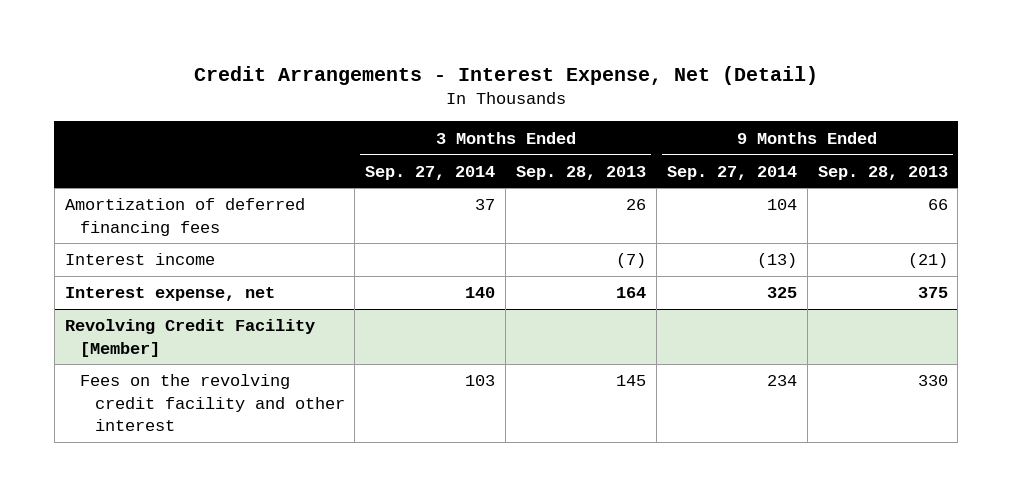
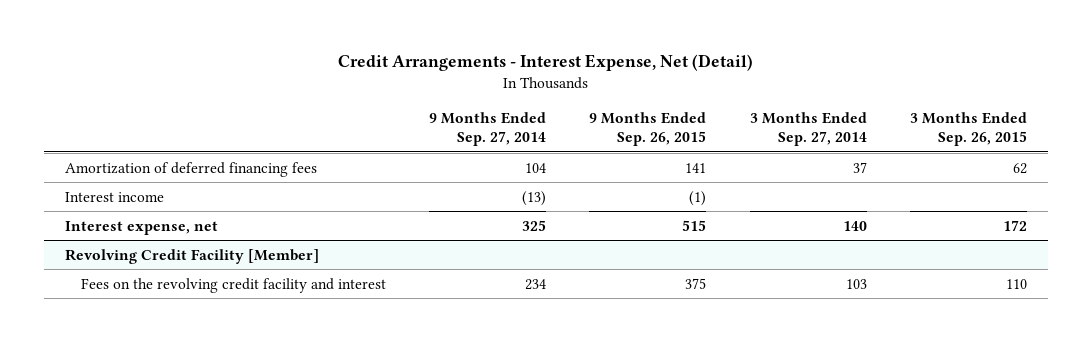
- | 3 Months Ended Sep. 27, 2014 | 3 Months Ended Sep. 28, 2013 | 9 Months Ended Sep. 27, 2014 | 9 Months Ended Sep. 28, 2013
+ | 9 Months Ended Sep. 27, 2014 | 9 Months Ended Sep. 26, 2015 | 3 Months Ended Sep. 27, 2014 | 3 Months Ended Sep. 26, 2015
@ Revolving Credit Facility [Member]
- Fees on the revolving credit facility and other interest | 103 | 145 | 234 | 330
+ Fees on the revolving credit facility and interest | 234 | 375 | 103 | 110

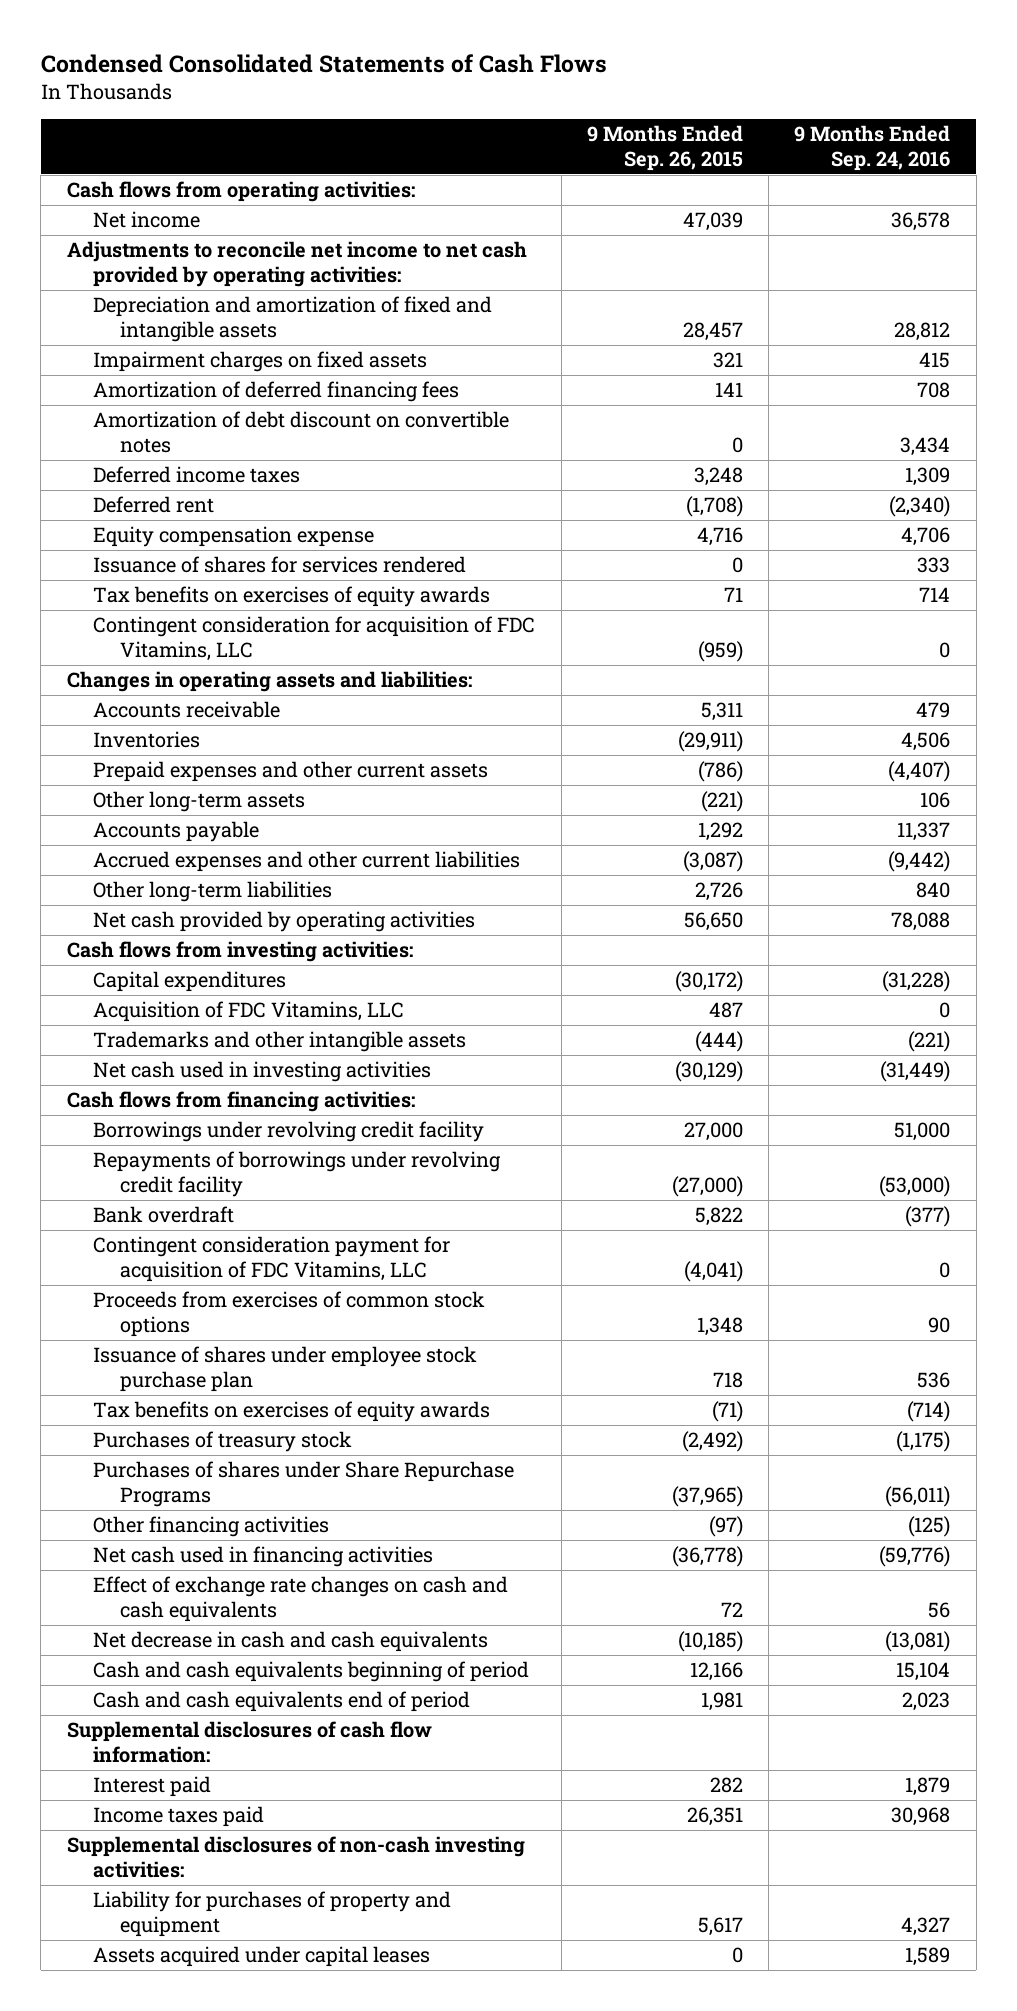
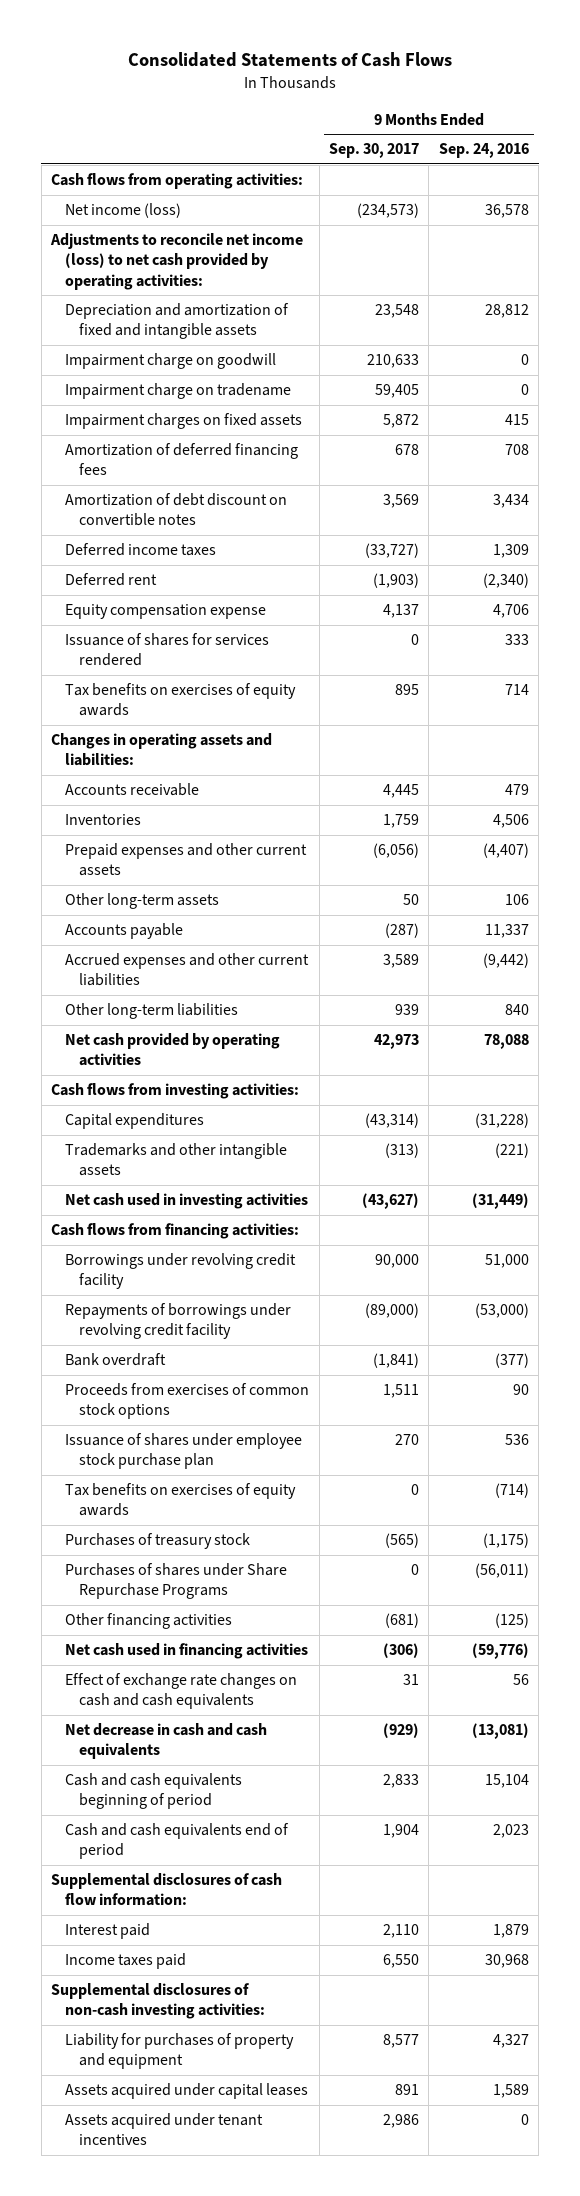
- Condensed Consolidated Statements of Cash Flows
+ Consolidated Statements of Cash Flows
- | 9 Months Ended Sep. 26, 2015 | 9 Months Ended Sep. 24, 2016
+ | 9 Months Ended Sep. 30, 2017 | 9 Months Ended Sep. 24, 2016
- Net income | 47,039 | 36,578
- Adjustments to reconcile net income to net cash provided by operating activities:
+ Net income (loss) | (234,573) | 36,578
+ Adjustments to reconcile net income (loss) to net cash provided by operating activities:
+ Impairment charge on goodwill | 210,633 | 0
+ Impairment charge on tradename | 59,405 | 0
- Contingent consideration for acquisition of FDC Vitamins, LLC | (959) | 0
- Acquisition of FDC Vitamins, LLC | 487 | 0
- Contingent consideration payment for acquisition of FDC Vitamins, LLC | (4,041) | 0
+ Assets acquired under tenant incentives | 2,986 | 0

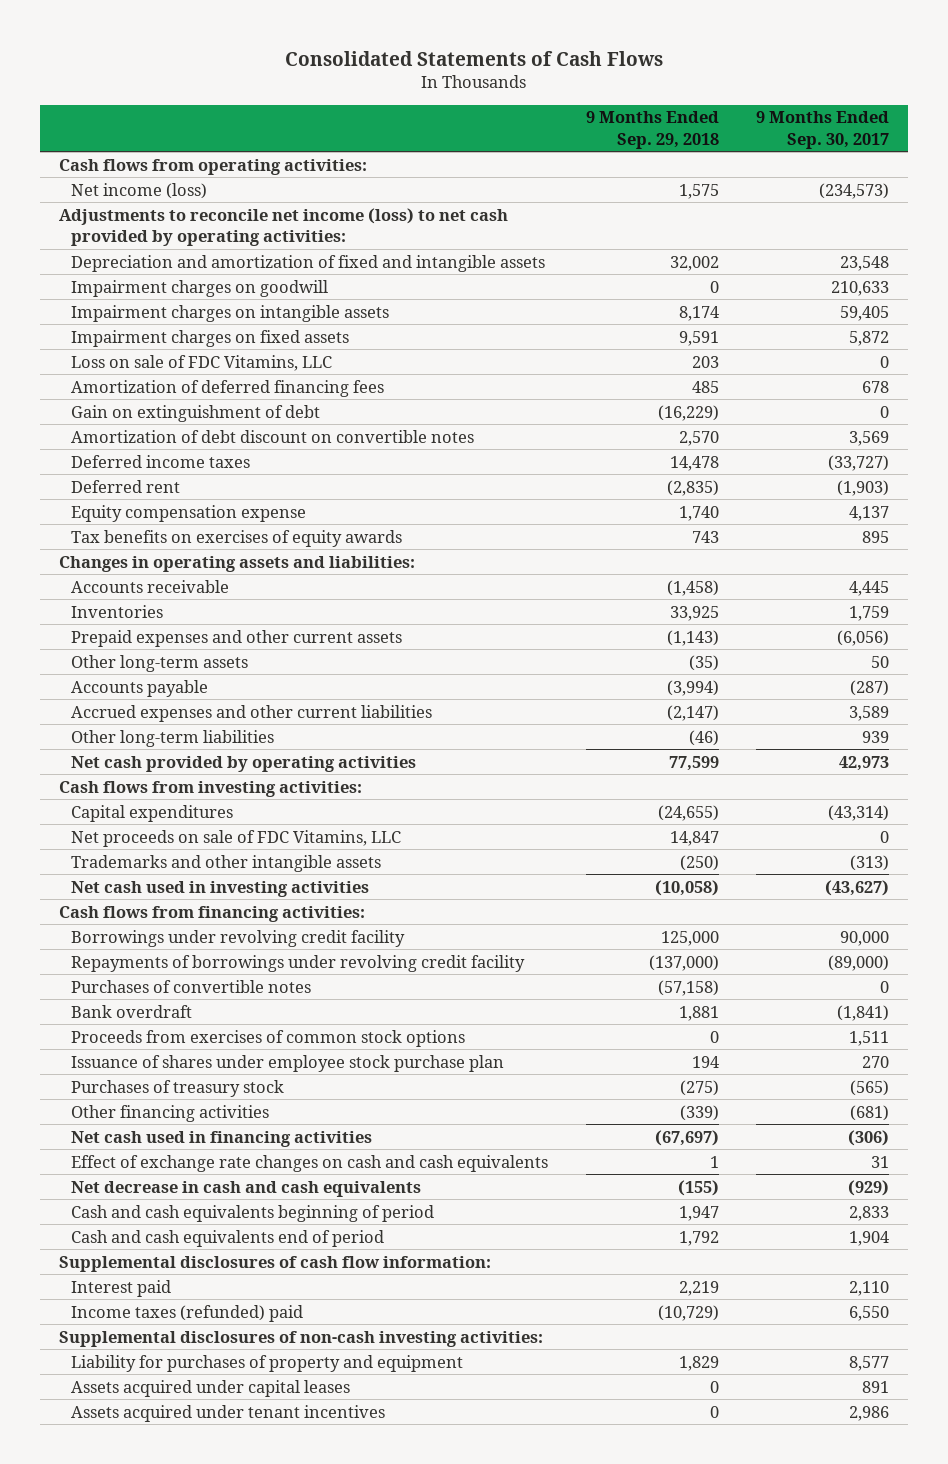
- | 9 Months Ended Sep. 30, 2017 | 9 Months Ended Sep. 24, 2016
+ | 9 Months Ended Sep. 29, 2018 | 9 Months Ended Sep. 30, 2017
- Impairment charge on goodwill | 210,633 | 0
- Impairment charge on tradename | 59,405 | 0
+ Impairment charges on goodwill | 0 | 210,633
+ Impairment charges on intangible assets | 8,174 | 59,405
+ Loss on sale of FDC Vitamins, LLC | 203 | 0
+ Gain on extinguishment of debt | (16,229) | 0
- Issuance of shares for services rendered | 0 | 333
+ Net proceeds on sale of FDC Vitamins, LLC | 14,847 | 0
+ Purchases of convertible notes | (57,158) | 0
- Tax benefits on exercises of equity awards | 0 | (714)
- Purchases of shares under Share Repurchase Programs | 0 | (56,011)
- Income taxes paid | 6,550 | 30,968
+ Income taxes (refunded) paid | (10,729) | 6,550

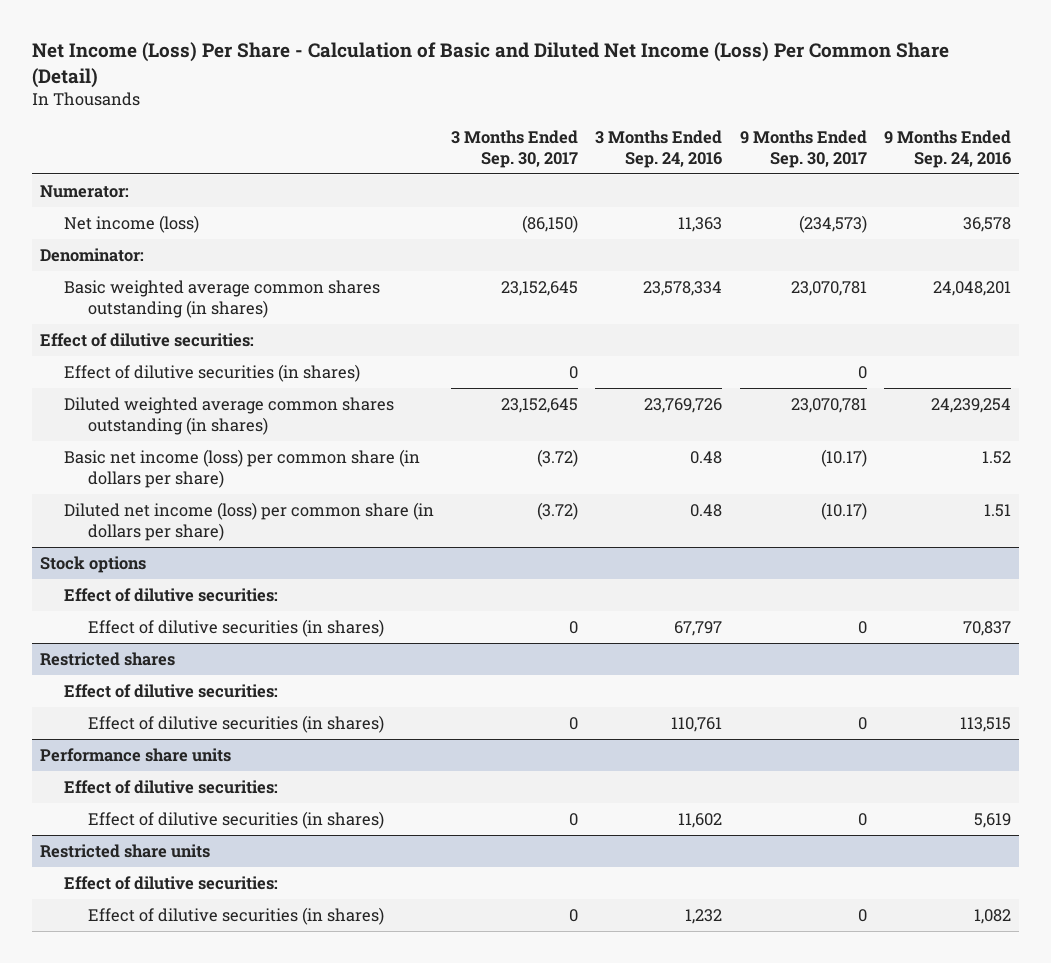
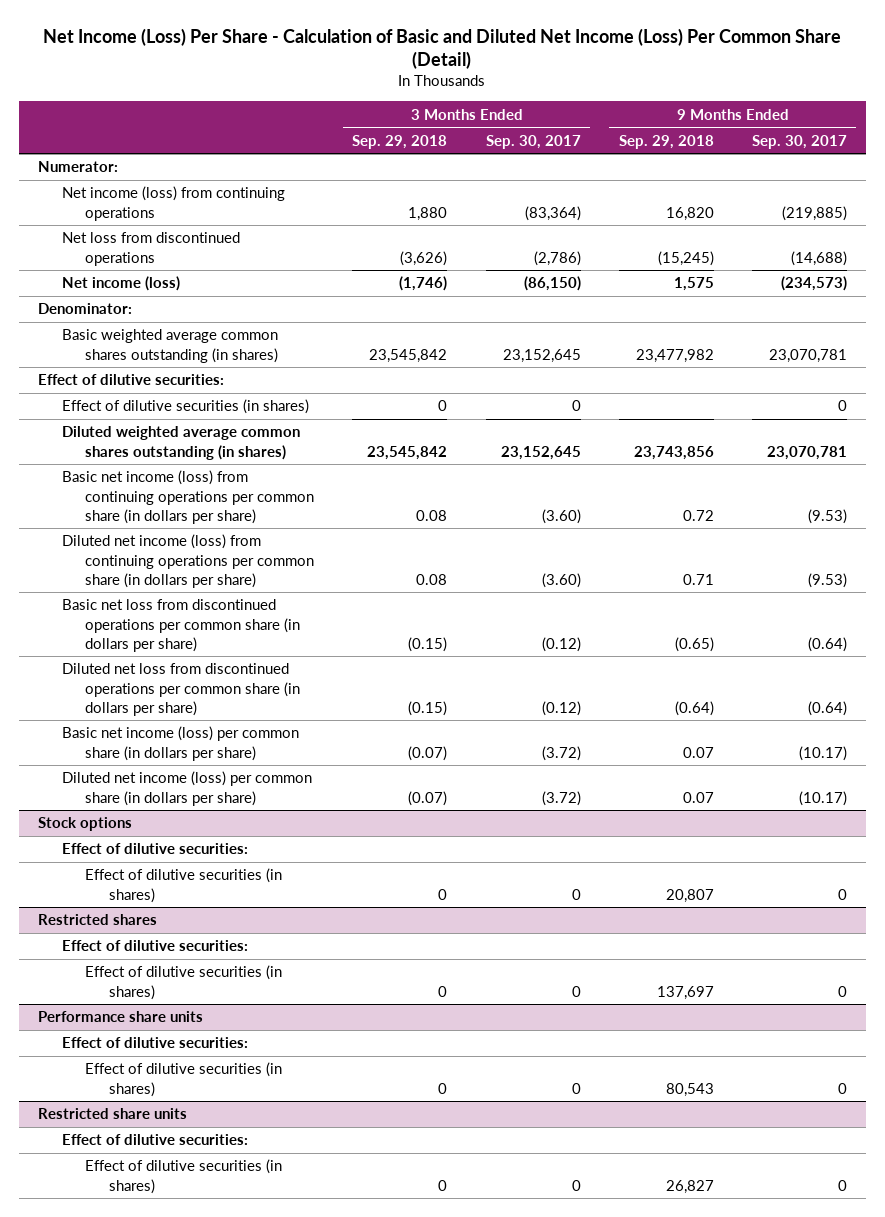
- | 3 Months Ended Sep. 30, 2017 | 3 Months Ended Sep. 24, 2016 | 9 Months Ended Sep. 30, 2017 | 9 Months Ended Sep. 24, 2016
+ | 3 Months Ended Sep. 29, 2018 | 3 Months Ended Sep. 30, 2017 | 9 Months Ended Sep. 29, 2018 | 9 Months Ended Sep. 30, 2017
+ Net income (loss) from continuing operations | 1,880 | (83,364) | 16,820 | (219,885)
+ Net loss from discontinued operations | (3,626) | (2,786) | (15,245) | (14,688)
+ Basic net income (loss) from continuing operations per common share (in dollars per share) | 0.08 | (3.60) | 0.72 | (9.53)
+ Diluted net income (loss) from continuing operations per common share (in dollars per share) | 0.08 | (3.60) | 0.71 | (9.53)
+ Basic net loss from discontinued operations per common share (in dollars per share) | (0.15) | (0.12) | (0.65) | (0.64)
+ Diluted net loss from discontinued operations per common share (in dollars per share) | (0.15) | (0.12) | (0.64) | (0.64)

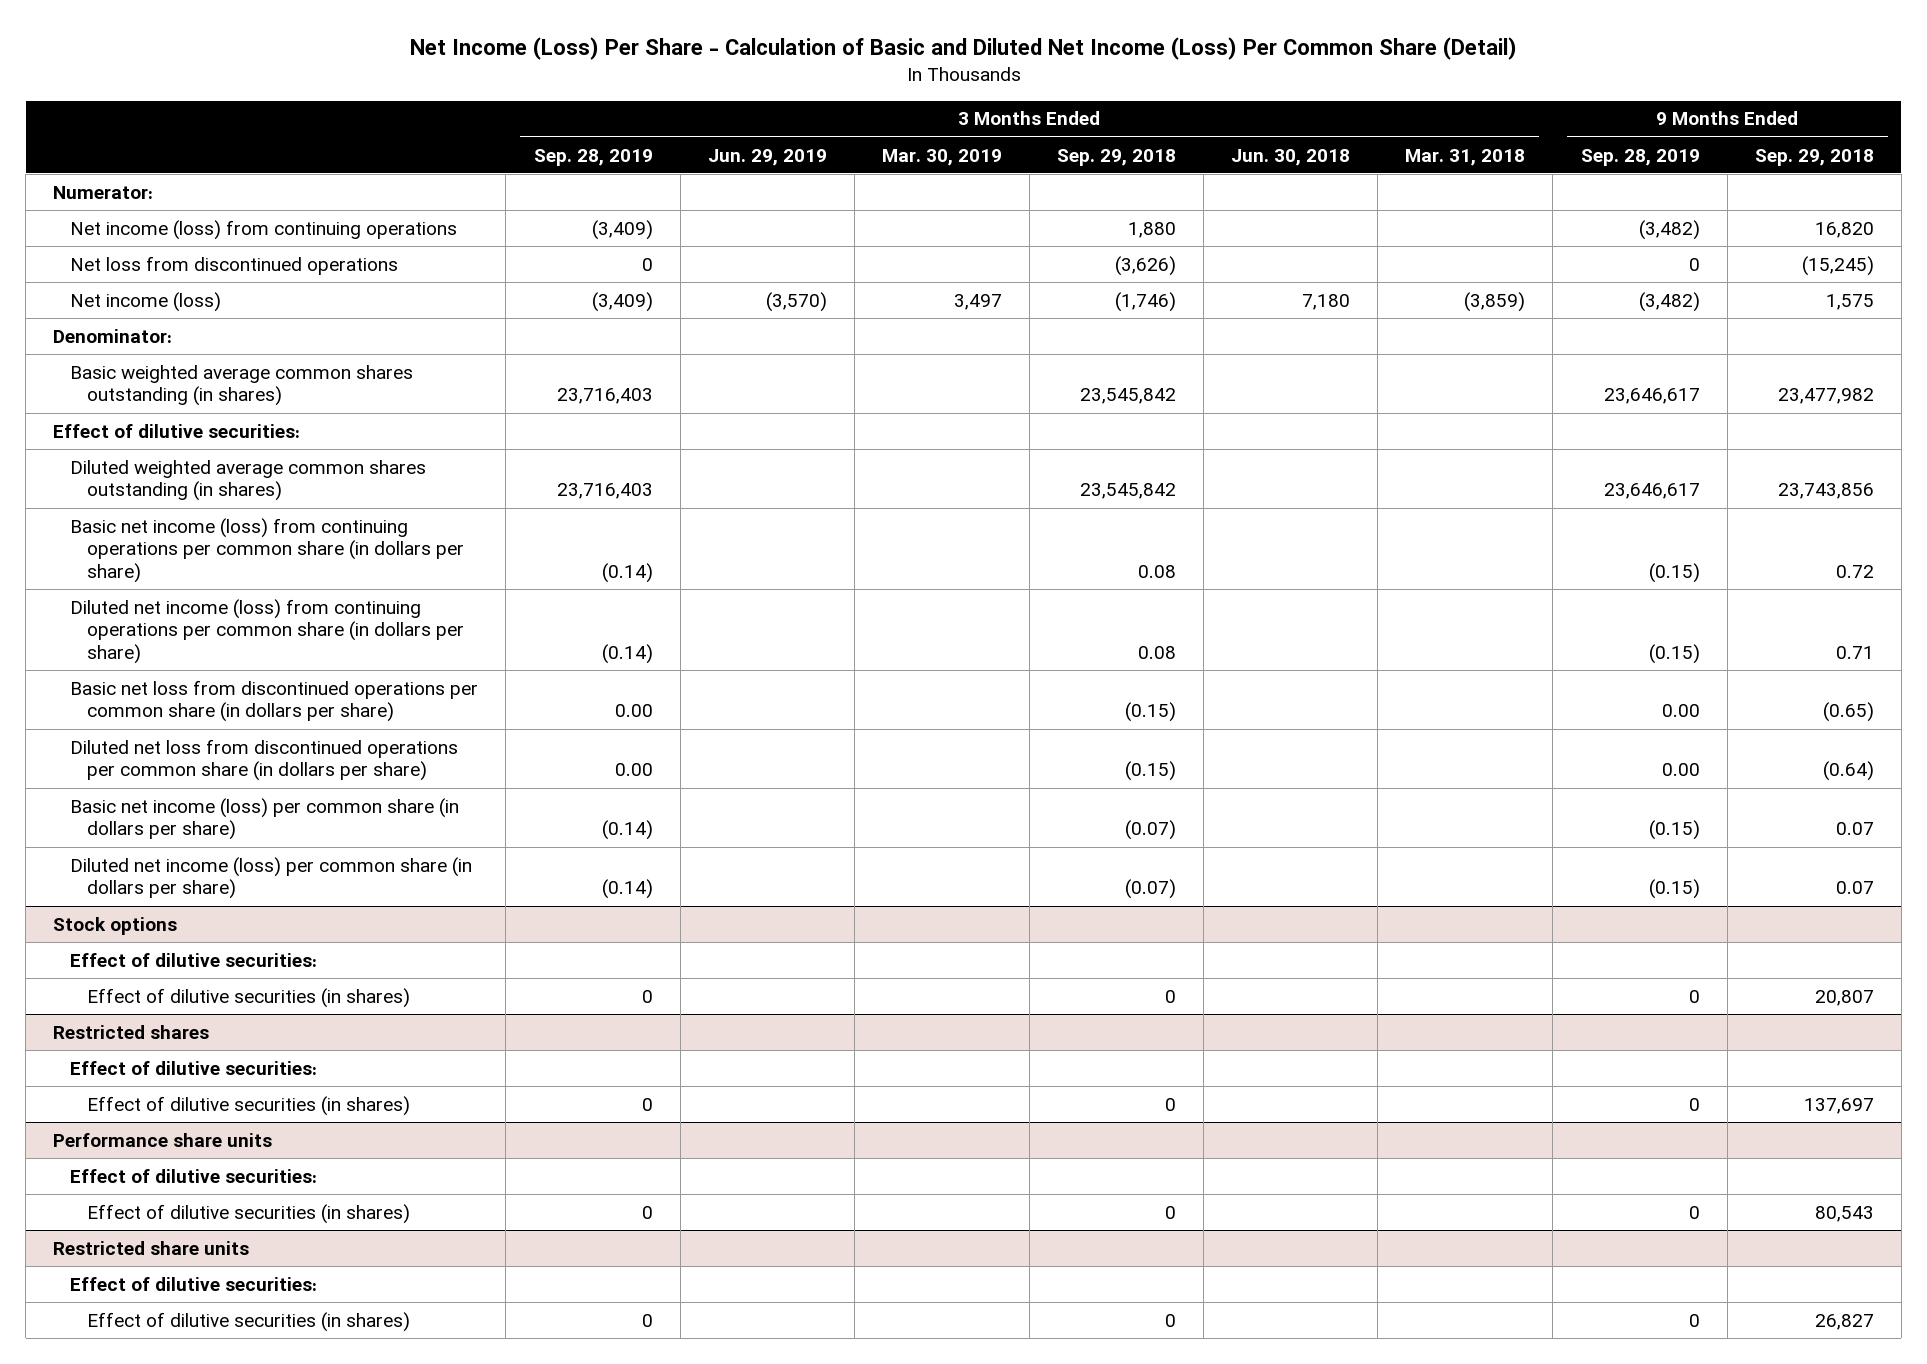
- | 3 Months Ended Sep. 29, 2018 | 3 Months Ended Sep. 30, 2017 | 9 Months Ended Sep. 29, 2018 | 9 Months Ended Sep. 30, 2017
+ | 3 Months Ended Sep. 28, 2019 | 3 Months Ended Jun. 29, 2019 | 3 Months Ended Mar. 30, 2019 | 3 Months Ended Sep. 29, 2018 | 3 Months Ended Jun. 30, 2018 | 3 Months Ended Mar. 31, 2018 | 9 Months Ended Sep. 28, 2019 | 9 Months Ended Sep. 29, 2018
- Effect of dilutive securities (in shares) | 0 | 0 | | 0

